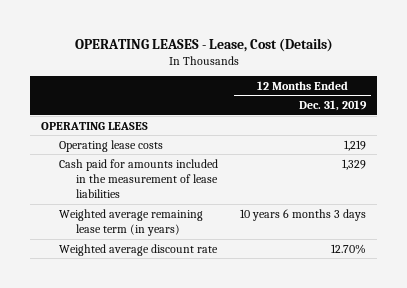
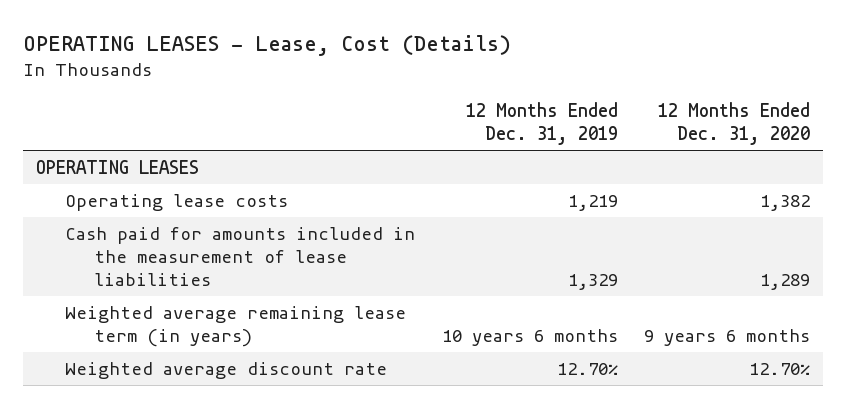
- | 12 Months Ended Dec. 31, 2019
+ | 12 Months Ended Dec. 31, 2019 | 12 Months Ended Dec. 31, 2020
- Weighted average remaining lease term (in years) | 10 years 6 months 3 days
+ Weighted average remaining lease term (in years) | 10 years 6 months | 9 years 6 months

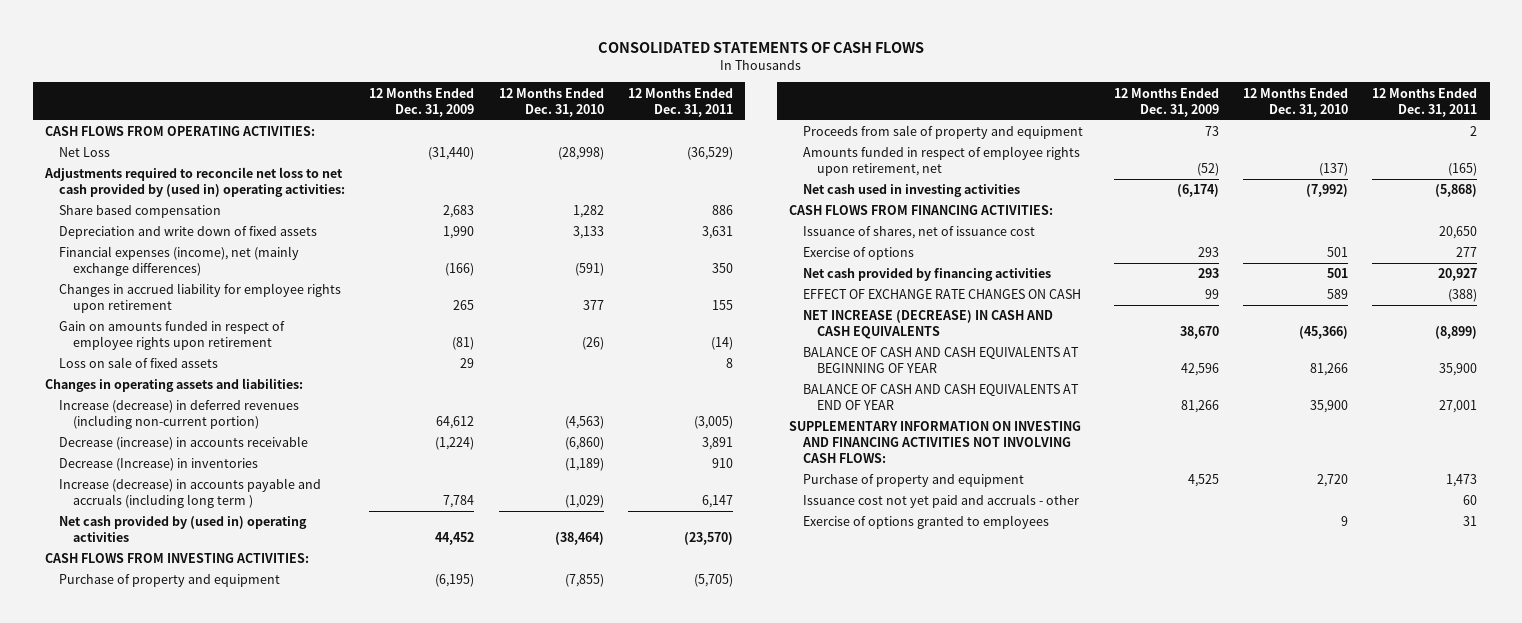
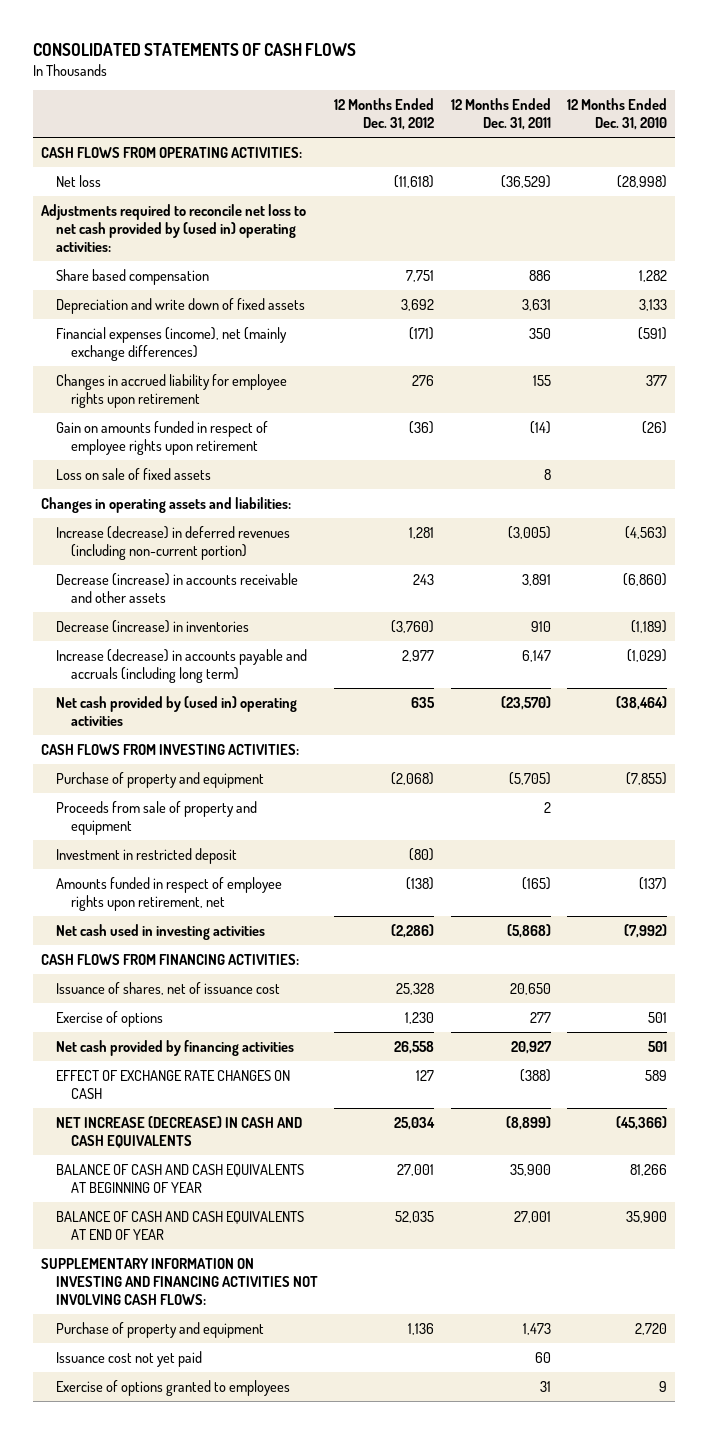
- | 12 Months Ended Dec. 31, 2009 | 12 Months Ended Dec. 31, 2010 | 12 Months Ended Dec. 31, 2011
+ | 12 Months Ended Dec. 31, 2012 | 12 Months Ended Dec. 31, 2011 | 12 Months Ended Dec. 31, 2010
- Net Loss | (31,440) | (28,998) | (36,529)
+ Net loss | (11,618) | (36,529) | (28,998)
- Decrease (increase) in accounts receivable | (1,224) | (6,860) | 3,891
- Decrease (Increase) in inventories | | (1,189) | 910
- Increase (decrease) in accounts payable and accruals (including long term ) | 7,784 | (1,029) | 6,147
+ Decrease (increase) in accounts receivable and other assets | 243 | 3,891 | (6,860)
+ Decrease (increase) in inventories | (3,760) | 910 | (1,189)
+ Increase (decrease) in accounts payable and accruals (including long term) | 2,977 | 6,147 | (1,029)
+ Investment in restricted deposit | (80) | |
- Issuance cost not yet paid and accruals - other | | | 60
+ Issuance cost not yet paid | | 60 |

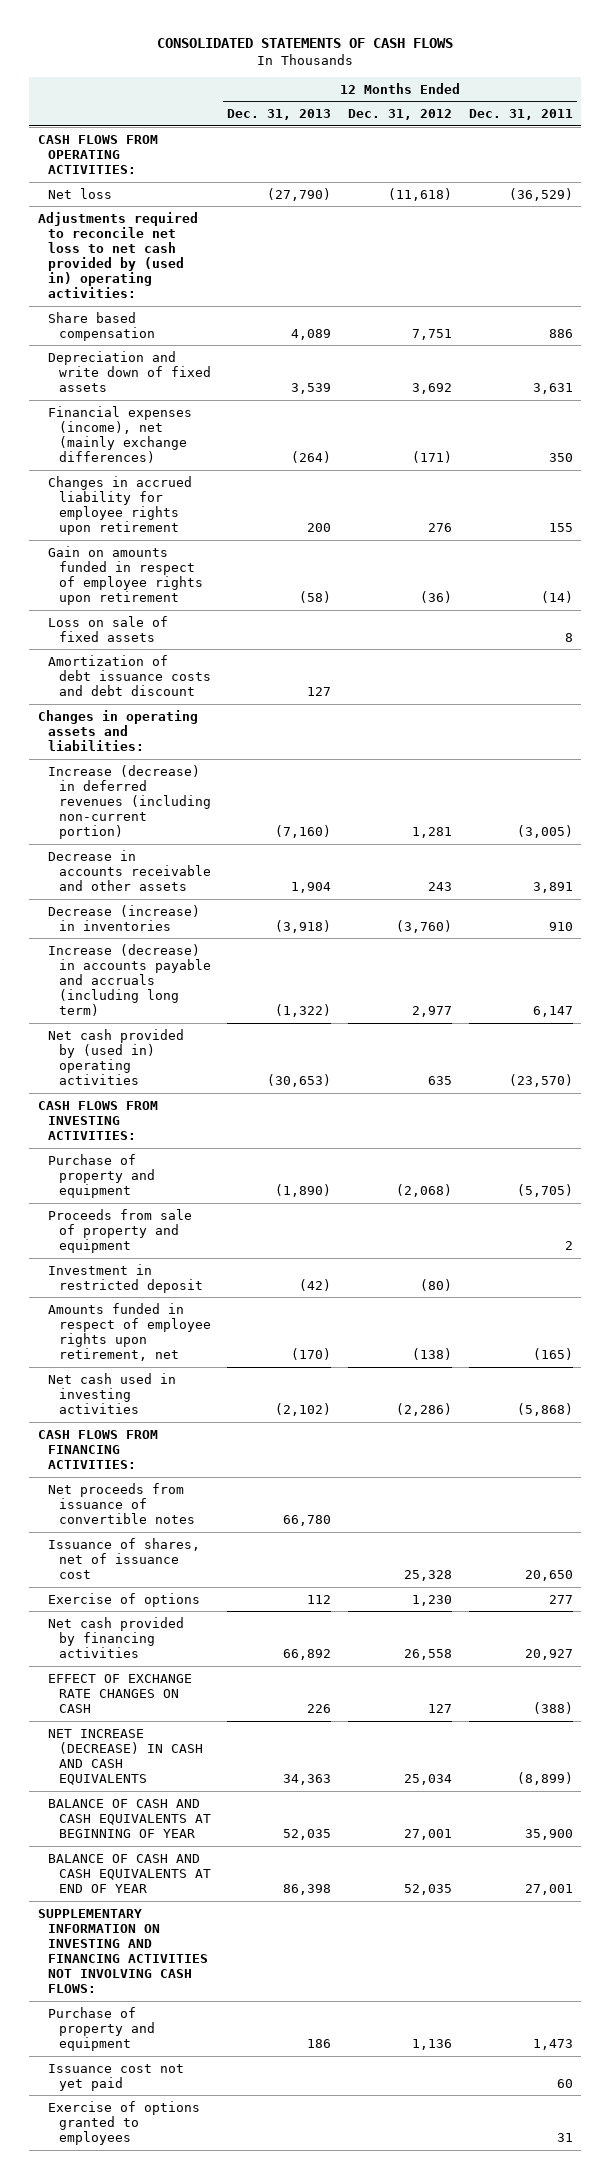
- | 12 Months Ended Dec. 31, 2012 | 12 Months Ended Dec. 31, 2011 | 12 Months Ended Dec. 31, 2010
+ | 12 Months Ended Dec. 31, 2013 | 12 Months Ended Dec. 31, 2012 | 12 Months Ended Dec. 31, 2011
+ Amortization of debt issuance costs and debt discount | 127 | |
- Decrease (increase) in accounts receivable and other assets | 243 | 3,891 | (6,860)
+ Decrease in accounts receivable and other assets | 1,904 | 243 | 3,891
+ Net proceeds from issuance of convertible notes | 66,780 | |

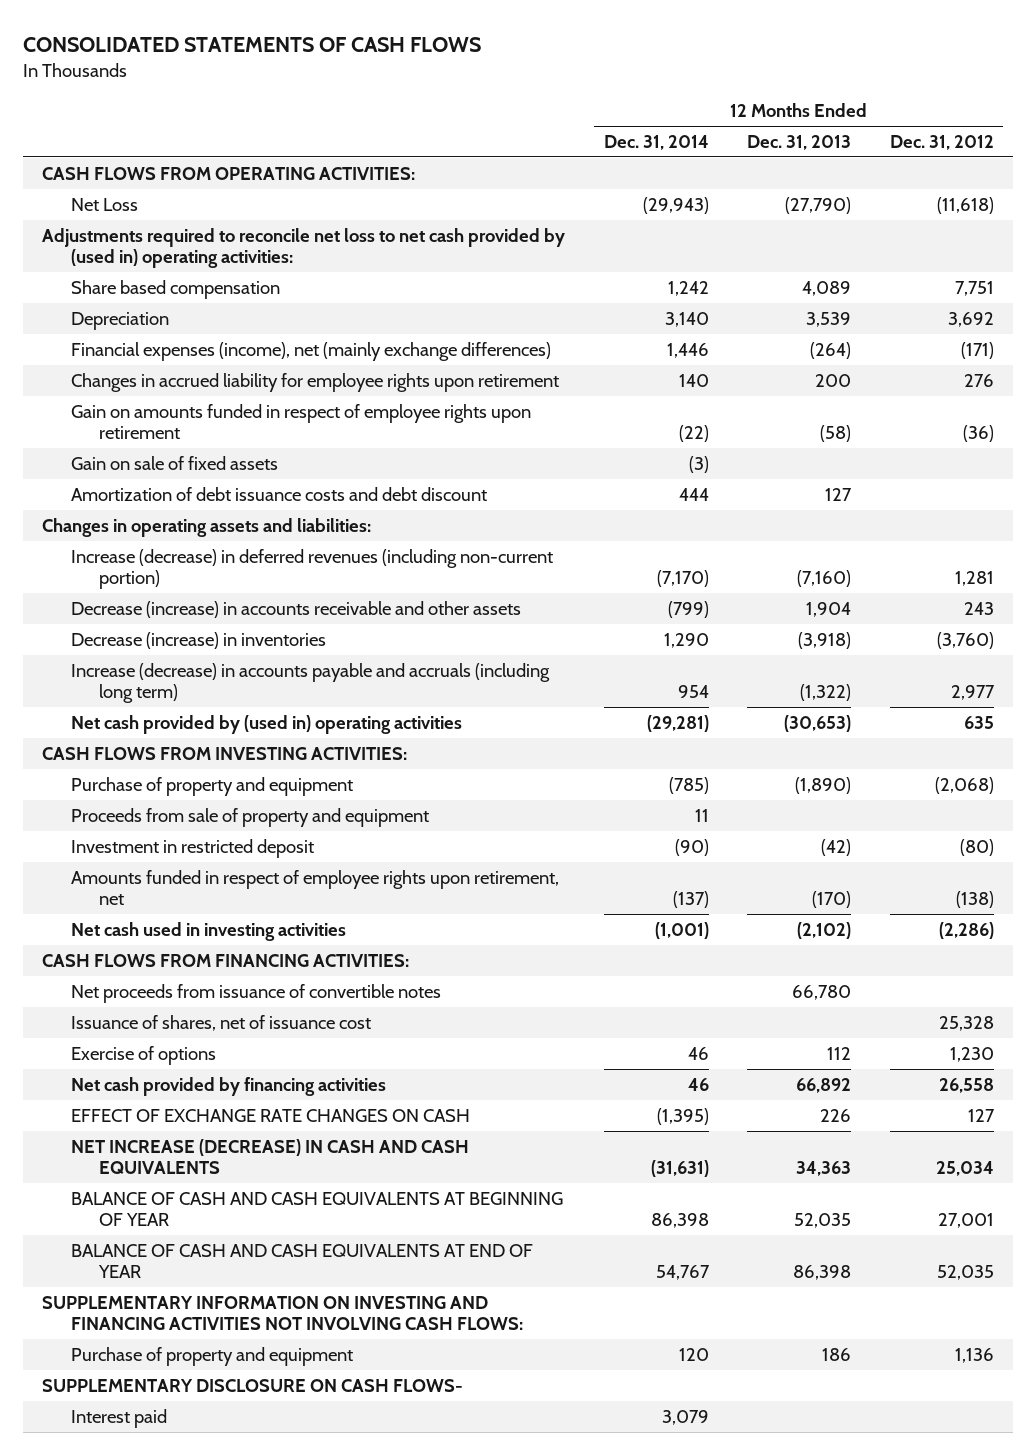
- | 12 Months Ended Dec. 31, 2013 | 12 Months Ended Dec. 31, 2012 | 12 Months Ended Dec. 31, 2011
+ | 12 Months Ended Dec. 31, 2014 | 12 Months Ended Dec. 31, 2013 | 12 Months Ended Dec. 31, 2012
- Net loss | (27,790) | (11,618) | (36,529)
+ Net Loss | (29,943) | (27,790) | (11,618)
- Depreciation and write down of fixed assets | 3,539 | 3,692 | 3,631
+ Depreciation | 3,140 | 3,539 | 3,692
- Loss on sale of fixed assets | | | 8
+ Gain on sale of fixed assets | (3) | |
- Decrease in accounts receivable and other assets | 1,904 | 243 | 3,891
+ Decrease (increase) in accounts receivable and other assets | (799) | 1,904 | 243
- Issuance cost not yet paid | | | 60
- Exercise of options granted to employees | | | 31
+ SUPPLEMENTARY DISCLOSURE ON CASH FLOWS-
+ Interest paid | 3,079 | |

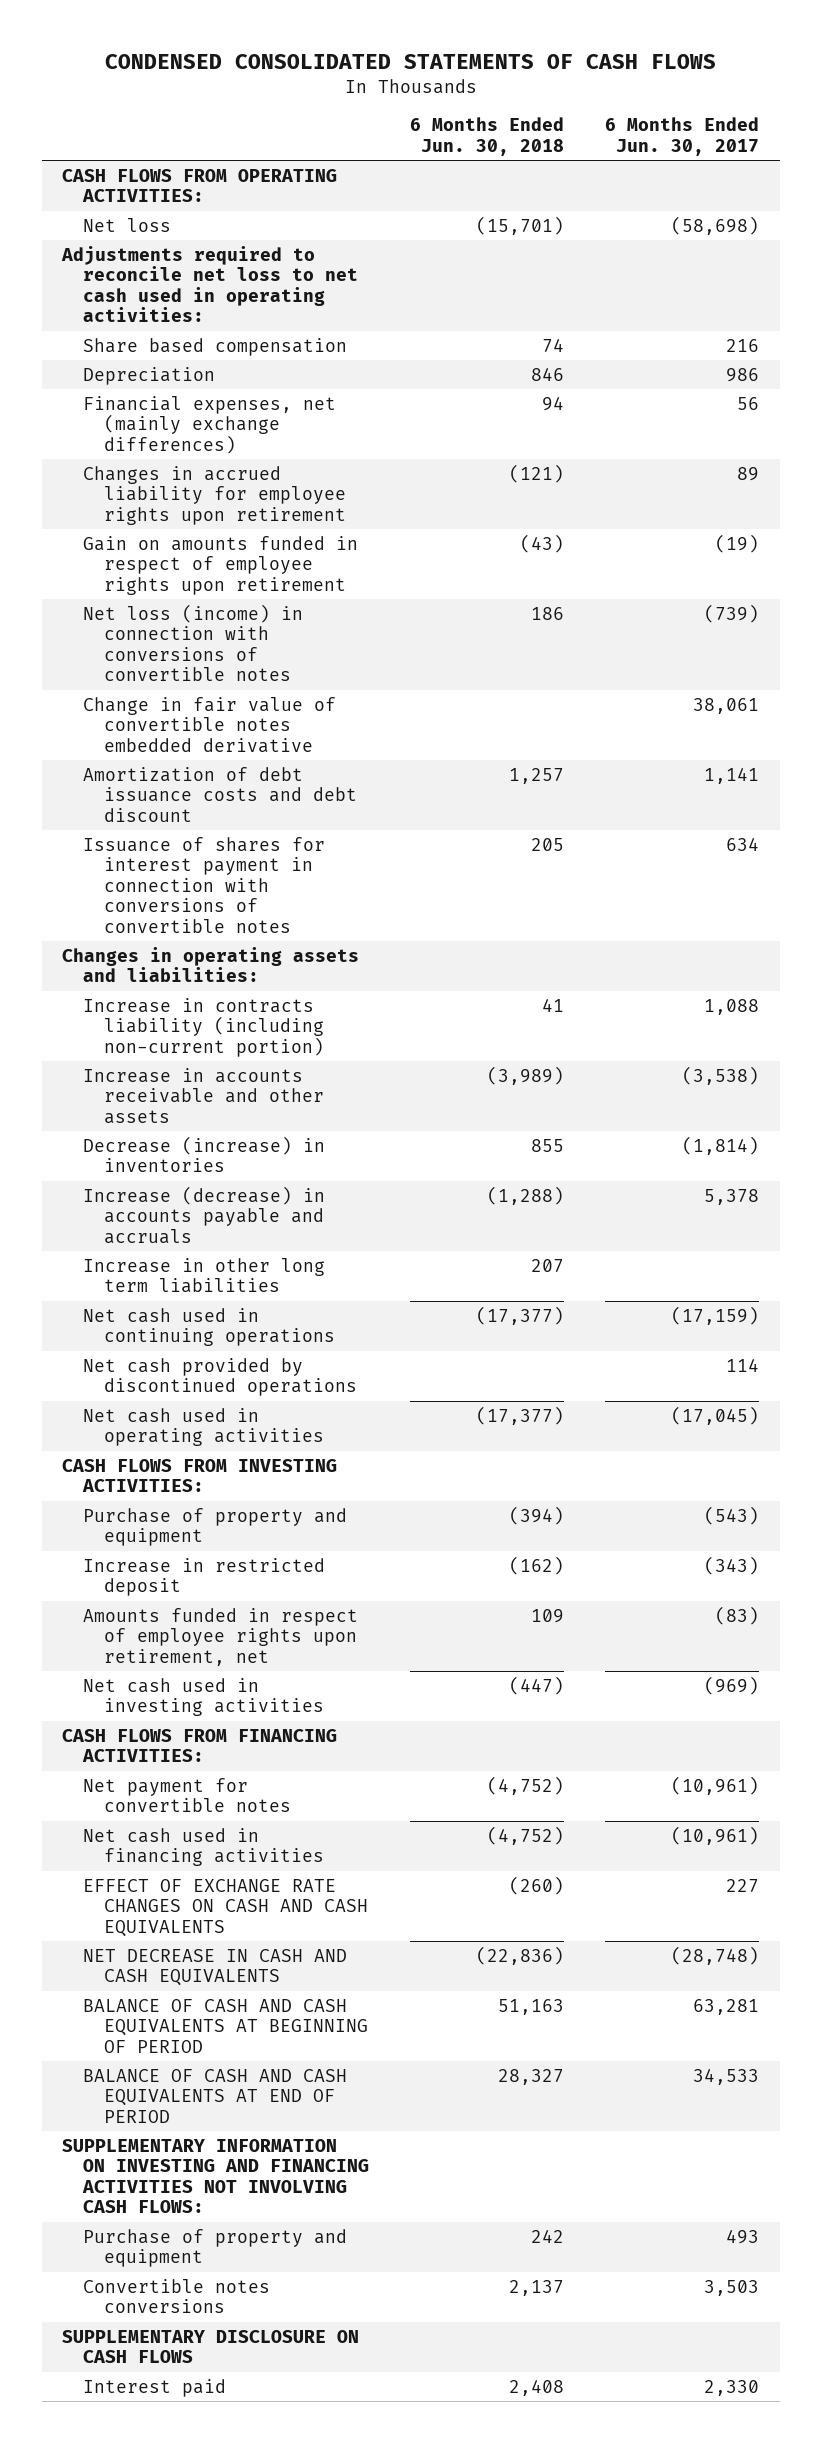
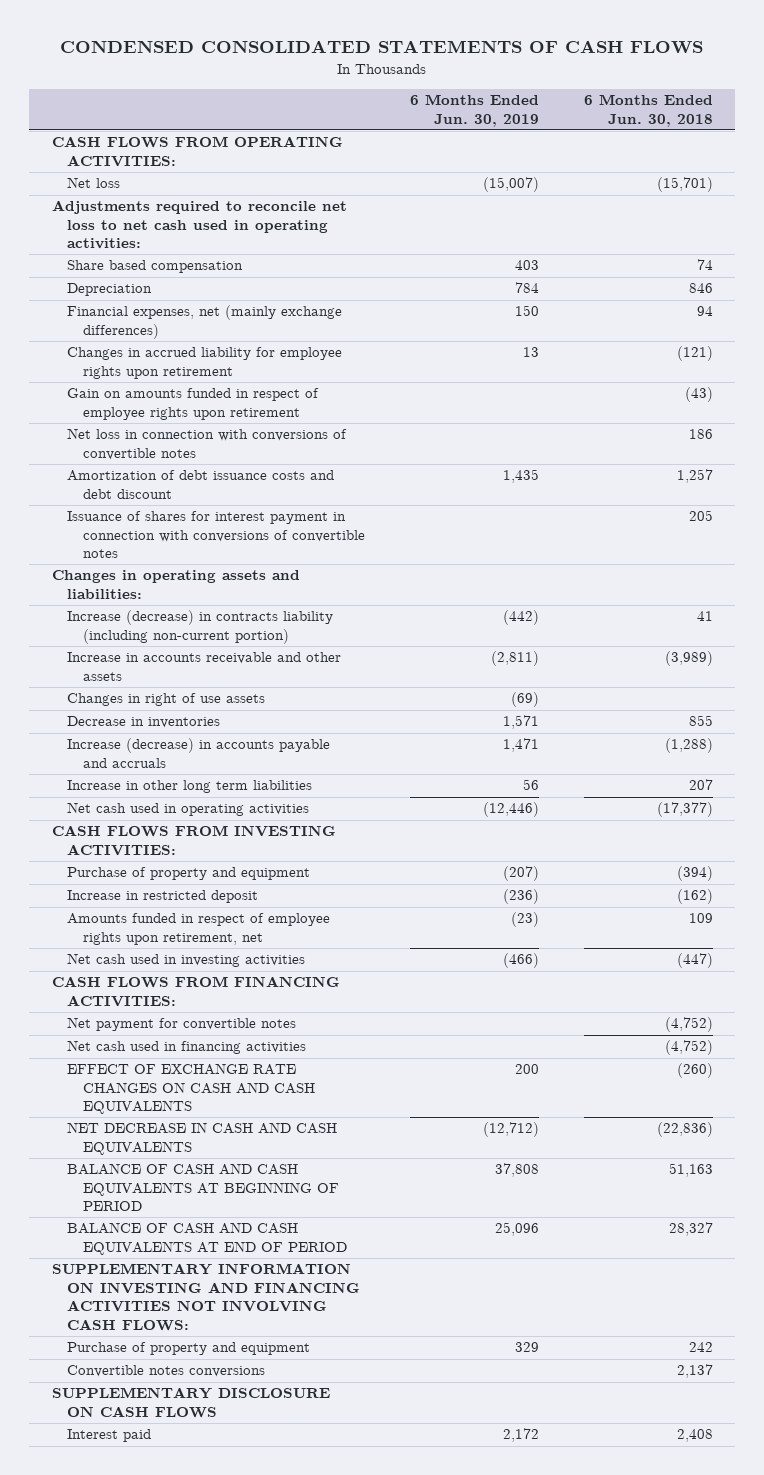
- | 6 Months Ended Jun. 30, 2018 | 6 Months Ended Jun. 30, 2017
+ | 6 Months Ended Jun. 30, 2019 | 6 Months Ended Jun. 30, 2018
- Net loss (income) in connection with conversions of convertible notes | 186 | (739)
- Change in fair value of convertible notes embedded derivative | | 38,061
+ Net loss in connection with conversions of convertible notes | | 186
- Increase in contracts liability (including non-current portion) | 41 | 1,088
+ Increase (decrease) in contracts liability (including non-current portion) | (442) | 41
- Decrease (increase) in inventories | 855 | (1,814)
+ Changes in right of use assets | (69) |
+ Decrease in inventories | 1,571 | 855
- Net cash used in continuing operations | (17,377) | (17,159)
- Net cash provided by discontinued operations | | 114

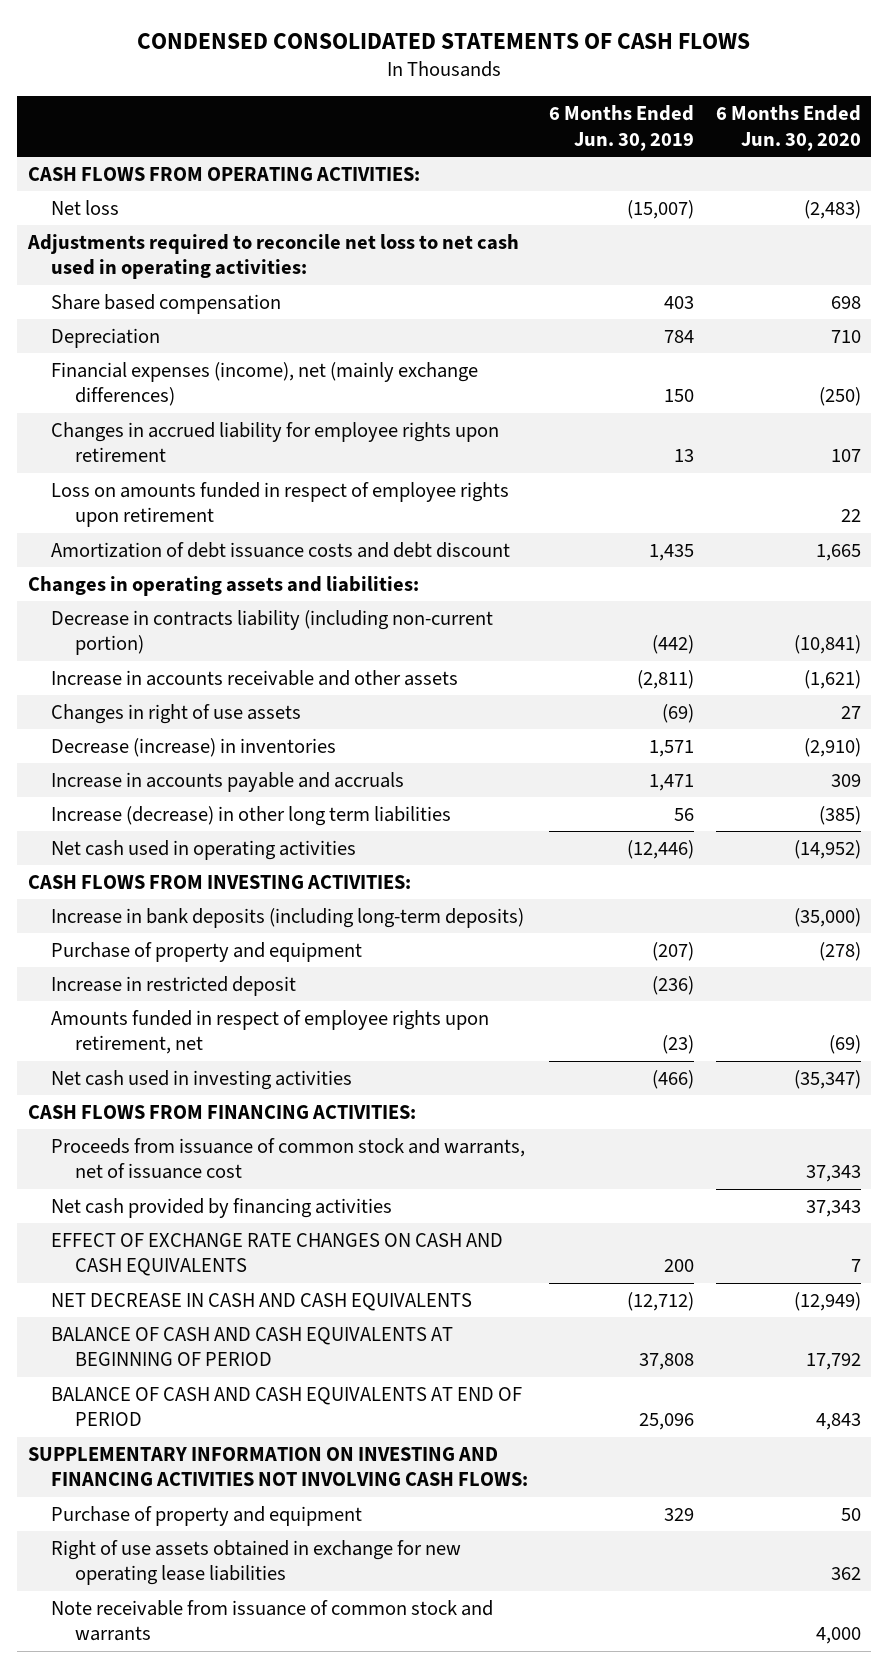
- | 6 Months Ended Jun. 30, 2019 | 6 Months Ended Jun. 30, 2018
+ | 6 Months Ended Jun. 30, 2019 | 6 Months Ended Jun. 30, 2020
- Financial expenses, net (mainly exchange differences) | 150 | 94
+ Financial expenses (income), net (mainly exchange differences) | 150 | (250)
- Gain on amounts funded in respect of employee rights upon retirement | | (43)
- Net loss in connection with conversions of convertible notes | | 186
+ Loss on amounts funded in respect of employee rights upon retirement | | 22
- Issuance of shares for interest payment in connection with conversions of convertible notes | | 205
- Increase (decrease) in contracts liability (including non-current portion) | (442) | 41
+ Decrease in contracts liability (including non-current portion) | (442) | (10,841)
- Decrease in inventories | 1,571 | 855
- Increase (decrease) in accounts payable and accruals | 1,471 | (1,288)
- Increase in other long term liabilities | 56 | 207
+ Decrease (increase) in inventories | 1,571 | (2,910)
+ Increase in accounts payable and accruals | 1,471 | 309
+ Increase (decrease) in other long term liabilities | 56 | (385)
+ Increase in bank deposits (including long-term deposits) | | (35,000)
- Net payment for convertible notes | | (4,752)
- Net cash used in financing activities | | (4,752)
+ Proceeds from issuance of common stock and warrants, net of issuance cost | | 37,343
+ Net cash provided by financing activities | | 37,343
- Convertible notes conversions | | 2,137
- SUPPLEMENTARY DISCLOSURE ON CASH FLOWS
- Interest paid | 2,172 | 2,408
+ Right of use assets obtained in exchange for new operating lease liabilities | | 362
+ Note receivable from issuance of common stock and warrants | | 4,000

